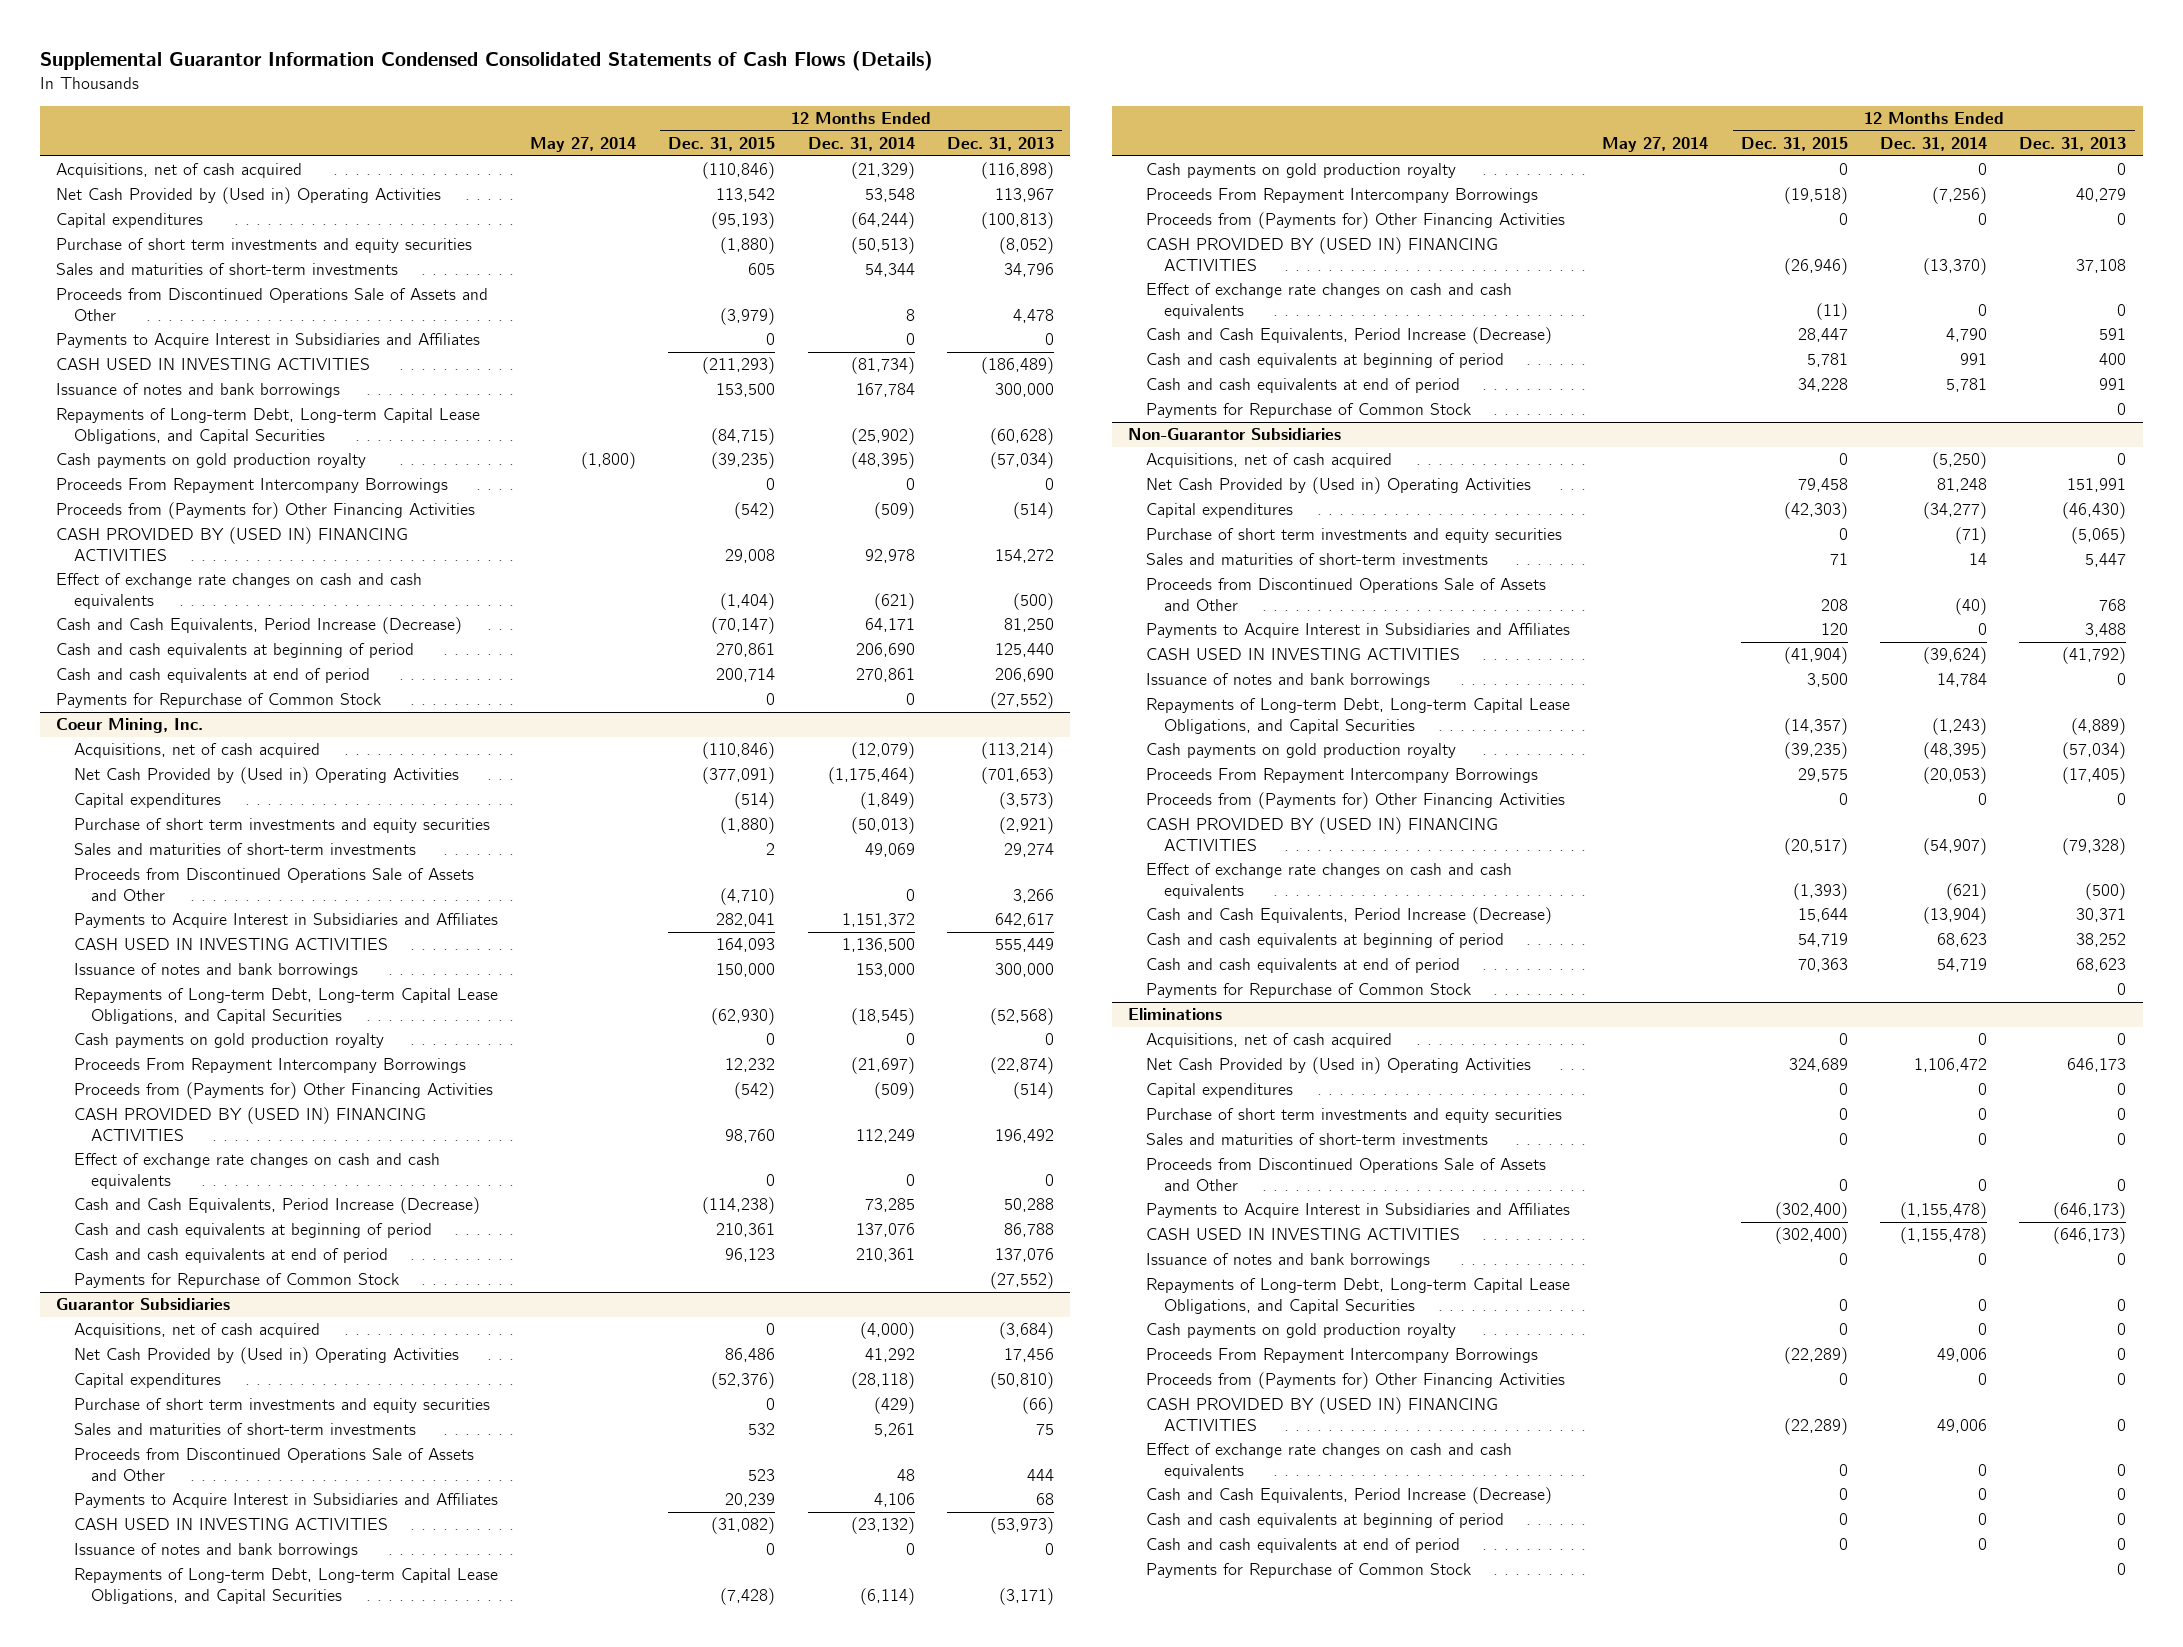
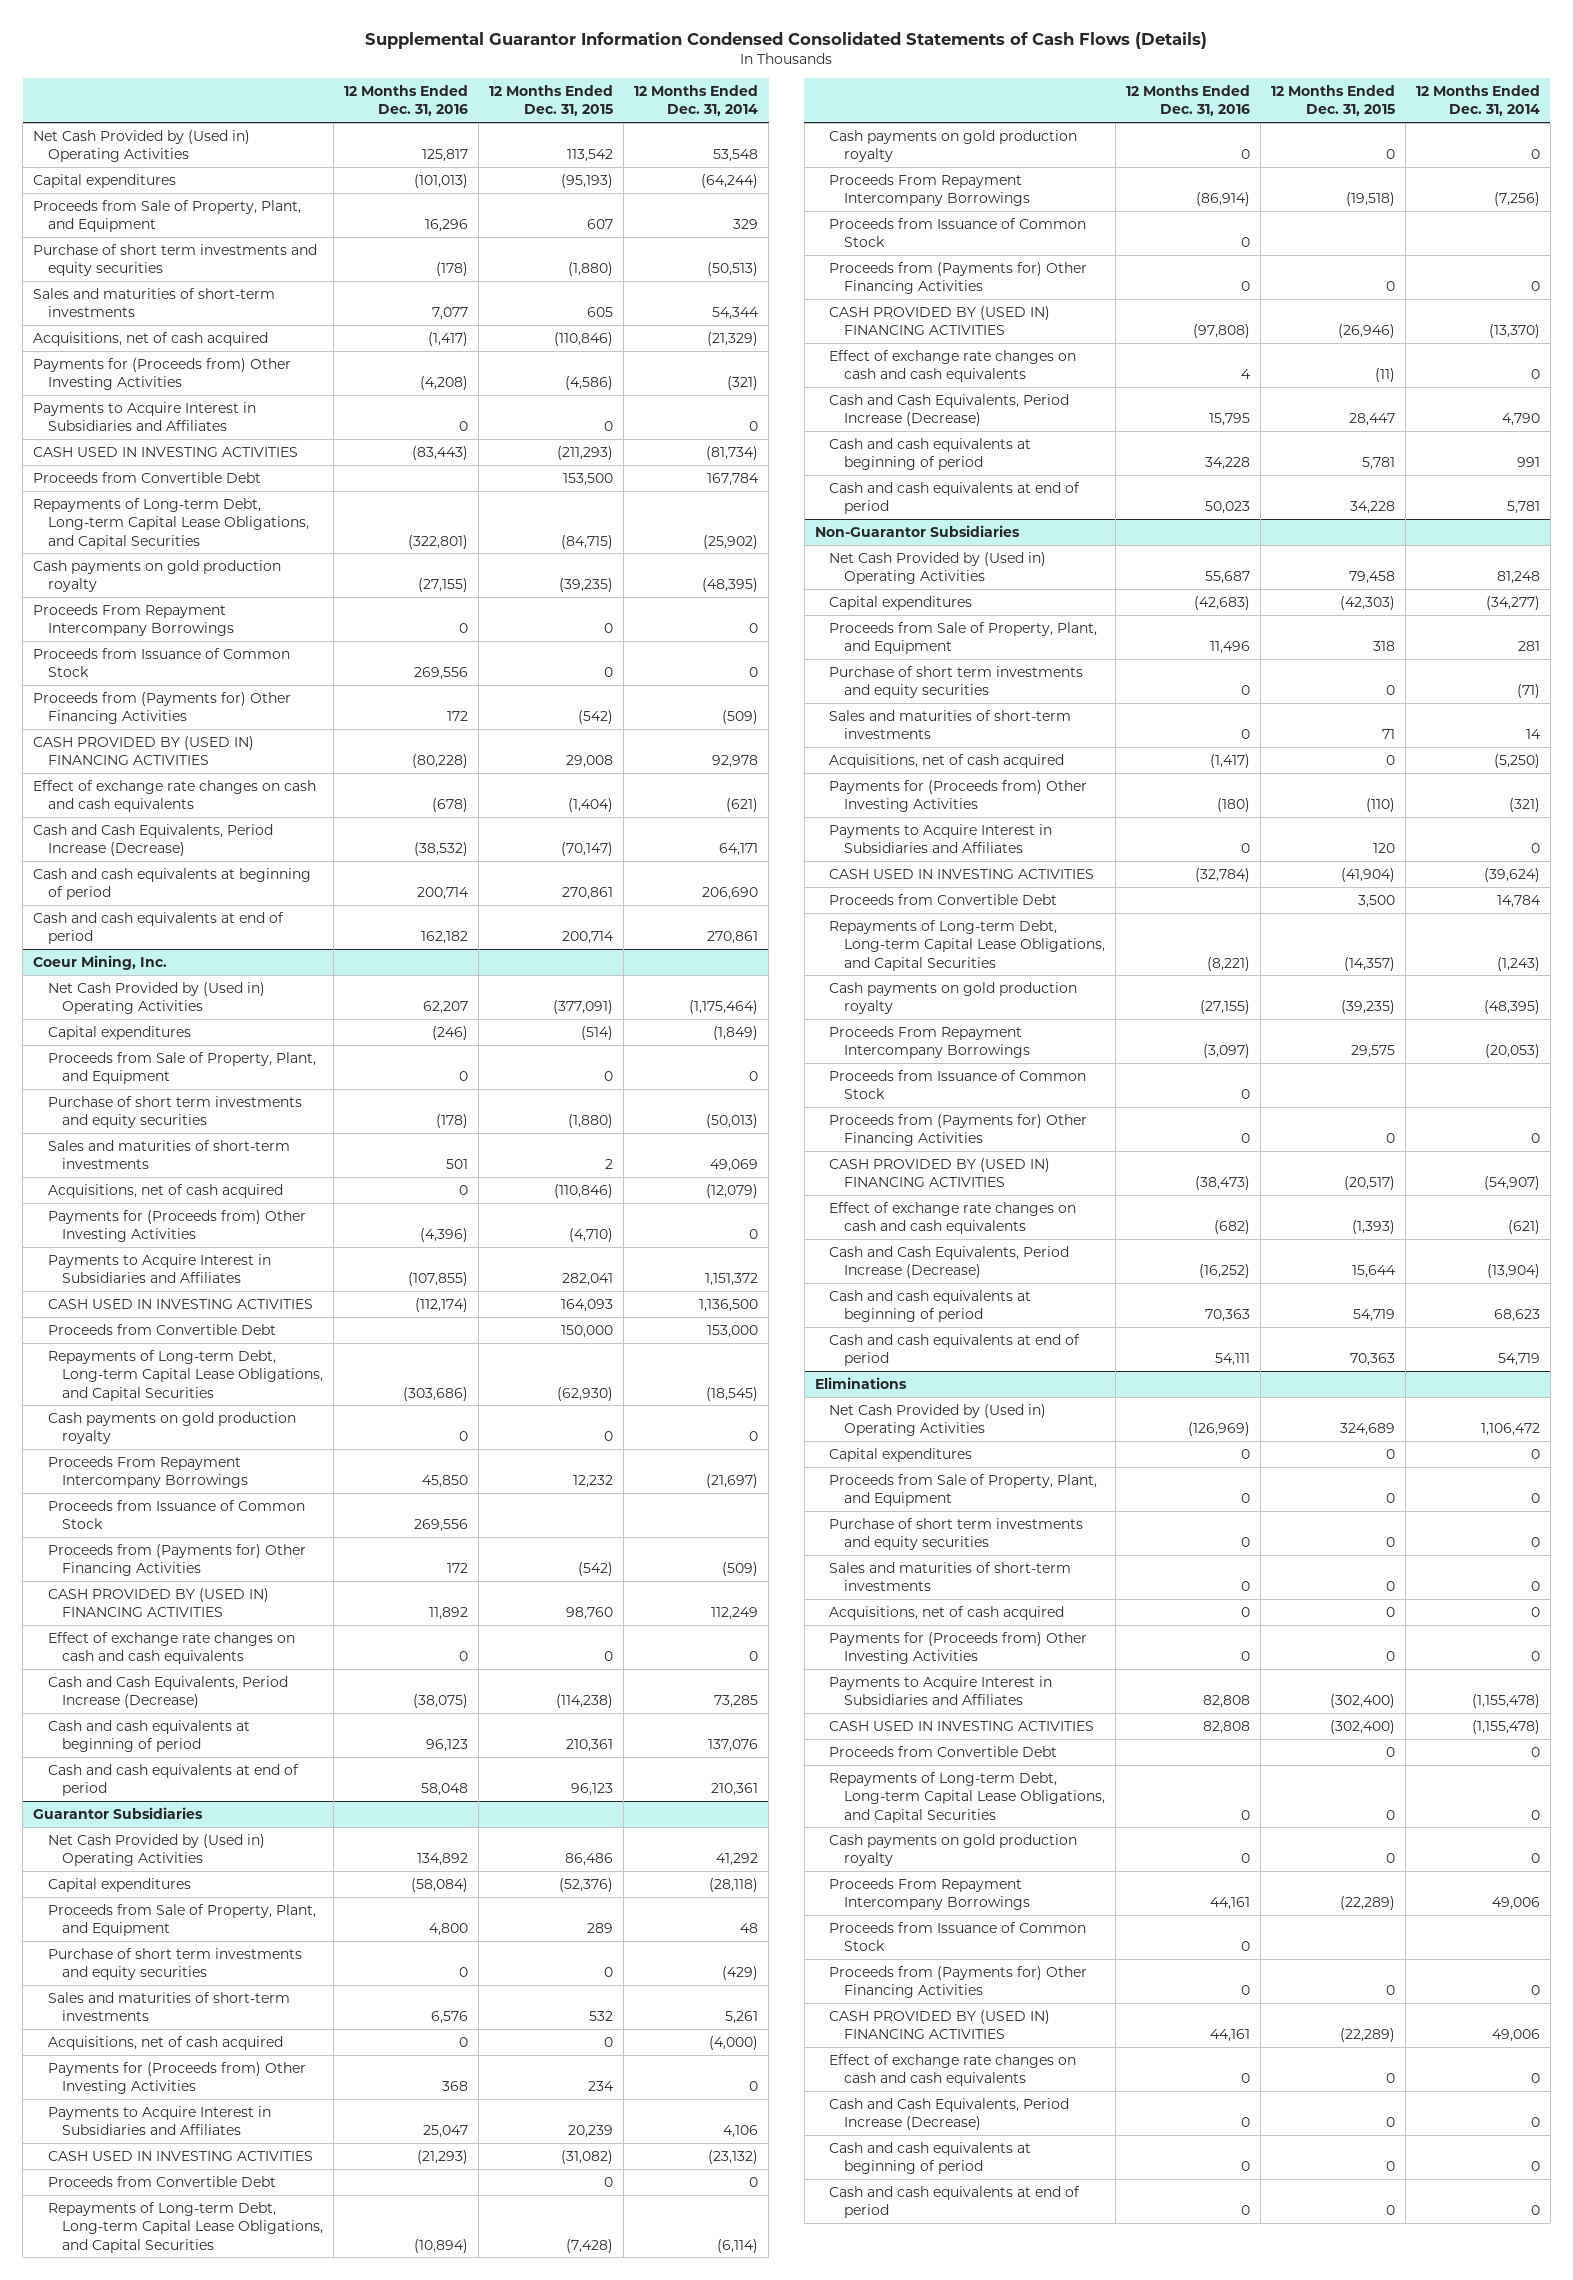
- | May 27, 2014 | 12 Months Ended Dec. 31, 2015 | 12 Months Ended Dec. 31, 2014 | 12 Months Ended Dec. 31, 2013
+ | 12 Months Ended Dec. 31, 2016 | 12 Months Ended Dec. 31, 2015 | 12 Months Ended Dec. 31, 2014
+ Proceeds from Sale of Property, Plant, and Equipment | 16,296 | 607 | 329
- Proceeds from Discontinued Operations Sale of Assets and Other | | (3,979) | 8 | 4,478
moved down: Acquisitions, net of cash acquired | (1,417) | (110,846) | (21,329)
+ Payments for (Proceeds from) Other Investing Activities | (4,208) | (4,586) | (321)
- Issuance of notes and bank borrowings | | 153,500 | 167,784 | 300,000
+ Proceeds from Convertible Debt | | 153,500 | 167,784
+ Proceeds from Issuance of Common Stock | 269,556 | 0 | 0
- Payments for Repurchase of Common Stock | | 0 | 0 | (27,552)
@ Coeur Mining, Inc.
+ Proceeds from Sale of Property, Plant, and Equipment | 0 | 0 | 0
- Proceeds from Discontinued Operations Sale of Assets and Other | | (4,710) | 0 | 3,266
moved down: Acquisitions, net of cash acquired | 0 | (110,846) | (12,079)
+ Payments for (Proceeds from) Other Investing Activities | (4,396) | (4,710) | 0
- Issuance of notes and bank borrowings | | 150,000 | 153,000 | 300,000
+ Proceeds from Convertible Debt | | 150,000 | 153,000
+ Proceeds from Issuance of Common Stock | 269,556 | |
- Payments for Repurchase of Common Stock | | | | (27,552)
@ Guarantor Subsidiaries
+ Proceeds from Sale of Property, Plant, and Equipment | 4,800 | 289 | 48
- Proceeds from Discontinued Operations Sale of Assets and Other | | 523 | 48 | 444
moved down: Acquisitions, net of cash acquired | 0 | 0 | (4,000)
+ Payments for (Proceeds from) Other Investing Activities | 368 | 234 | 0
- Issuance of notes and bank borrowings | | 0 | 0 | 0
+ Proceeds from Convertible Debt | | 0 | 0
+ Proceeds from Issuance of Common Stock | 0 | |
- Payments for Repurchase of Common Stock | | | | 0
@ Non-Guarantor Subsidiaries
+ Proceeds from Sale of Property, Plant, and Equipment | 11,496 | 318 | 281
- Proceeds from Discontinued Operations Sale of Assets and Other | | 208 | (40) | 768
moved down: Acquisitions, net of cash acquired | (1,417) | 0 | (5,250)
+ Payments for (Proceeds from) Other Investing Activities | (180) | (110) | (321)
- Issuance of notes and bank borrowings | | 3,500 | 14,784 | 0
+ Proceeds from Convertible Debt | | 3,500 | 14,784
+ Proceeds from Issuance of Common Stock | 0 | |
- Payments for Repurchase of Common Stock | | | | 0
@ Eliminations
+ Proceeds from Sale of Property, Plant, and Equipment | 0 | 0 | 0
- Proceeds from Discontinued Operations Sale of Assets and Other | | 0 | 0 | 0
moved down: Acquisitions, net of cash acquired | 0 | 0 | 0
+ Payments for (Proceeds from) Other Investing Activities | 0 | 0 | 0
- Issuance of notes and bank borrowings | | 0 | 0 | 0
+ Proceeds from Convertible Debt | | 0 | 0
+ Proceeds from Issuance of Common Stock | 0 | |
- Payments for Repurchase of Common Stock | | | | 0

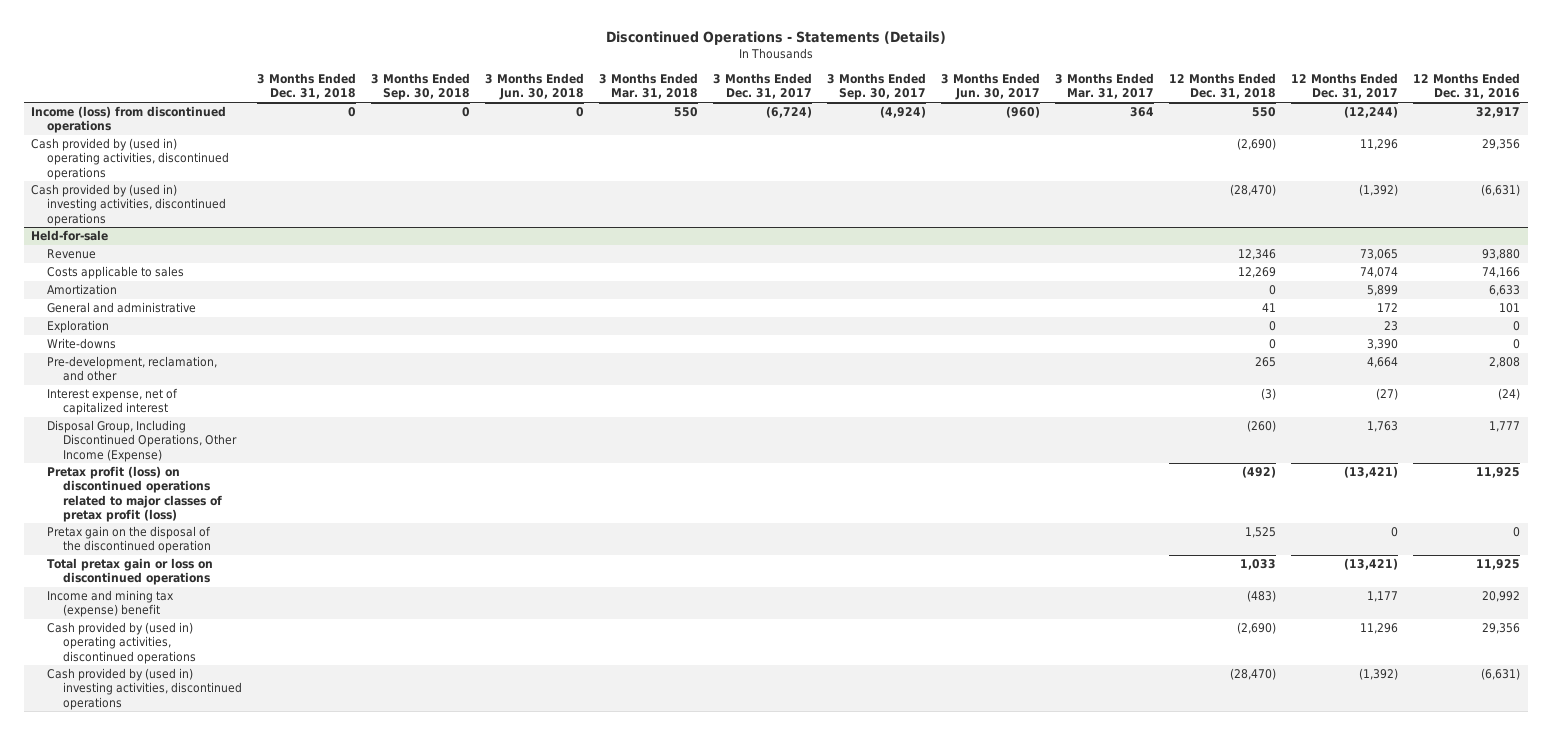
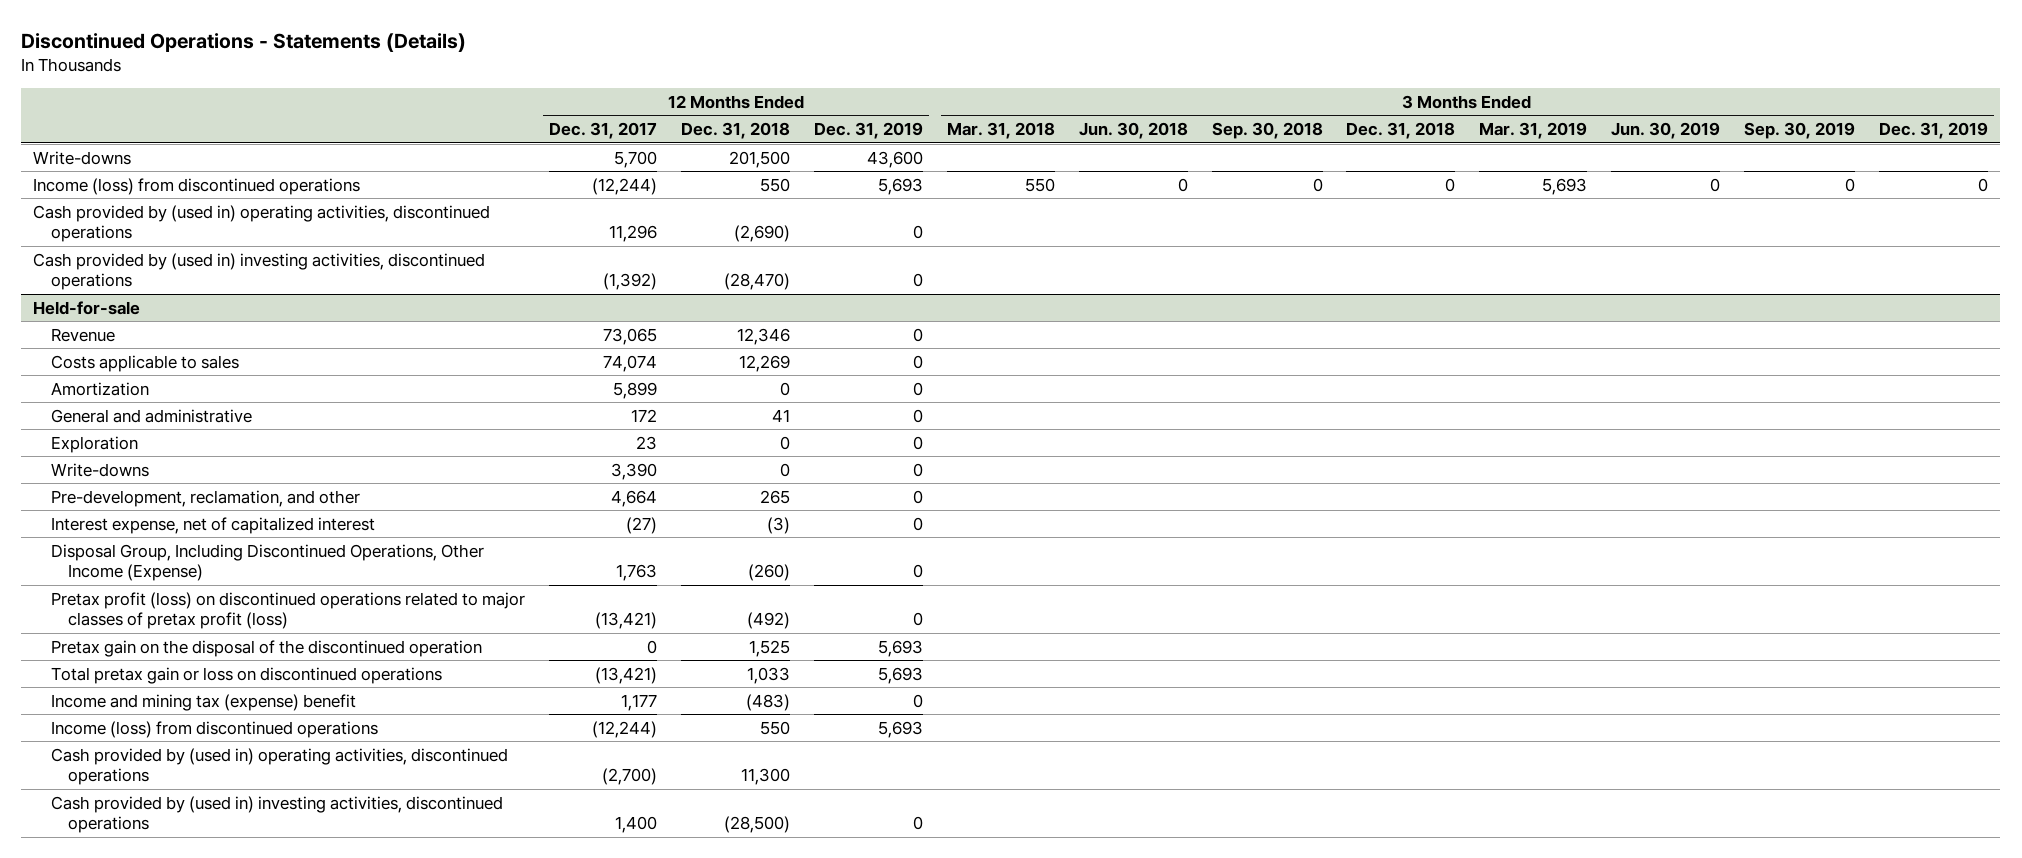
- | 3 Months Ended Dec. 31, 2018 | 3 Months Ended Sep. 30, 2018 | 3 Months Ended Jun. 30, 2018 | 3 Months Ended Mar. 31, 2018 | 3 Months Ended Dec. 31, 2017 | 3 Months Ended Sep. 30, 2017 | 3 Months Ended Jun. 30, 2017 | 3 Months Ended Mar. 31, 2017 | 12 Months Ended Dec. 31, 2018 | 12 Months Ended Dec. 31, 2017 | 12 Months Ended Dec. 31, 2016
+ | 12 Months Ended Dec. 31, 2017 | 12 Months Ended Dec. 31, 2018 | 12 Months Ended Dec. 31, 2019 | 3 Months Ended Mar. 31, 2018 | 3 Months Ended Jun. 30, 2018 | 3 Months Ended Sep. 30, 2018 | 3 Months Ended Dec. 31, 2018 | 3 Months Ended Mar. 31, 2019 | 3 Months Ended Jun. 30, 2019 | 3 Months Ended Sep. 30, 2019 | 3 Months Ended Dec. 31, 2019
+ Write-downs | 5,700 | 201,500 | 43,600 | | | | | | | |
@ Held-for-sale
- Cash provided by (used in) operating activities, discontinued operations | | | | | | | | | (2,690) | 11,296 | 29,356
- Cash provided by (used in) investing activities, discontinued operations | | | | | | | | | (28,470) | (1,392) | (6,631)
+ Income (loss) from discontinued operations | (12,244) | 550 | 5,693 | | | | | | | |
+ Cash provided by (used in) operating activities, discontinued operations | (2,700) | 11,300 | | | | | | | | |
+ Cash provided by (used in) investing activities, discontinued operations | 1,400 | (28,500) | 0 | | | | | | | |

